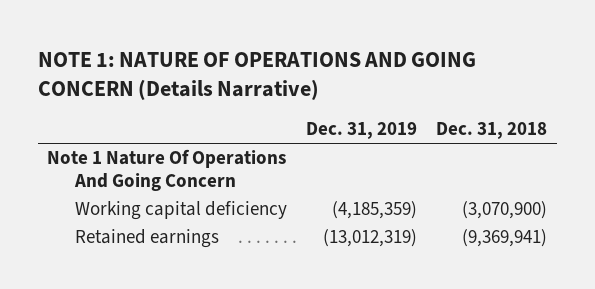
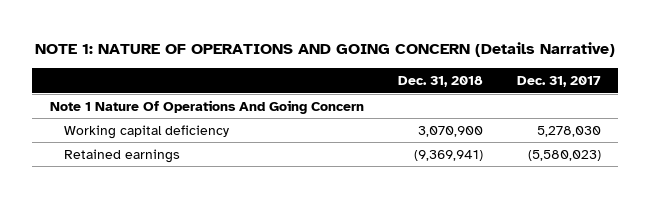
- | Dec. 31, 2019 | Dec. 31, 2018
+ | Dec. 31, 2018 | Dec. 31, 2017
- Working capital deficiency | (4,185,359) | (3,070,900)
+ Working capital deficiency | 3,070,900 | 5,278,030

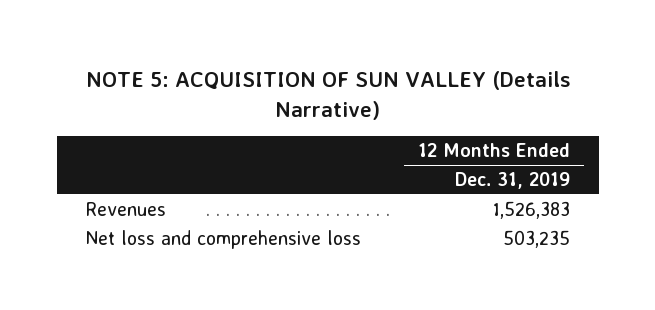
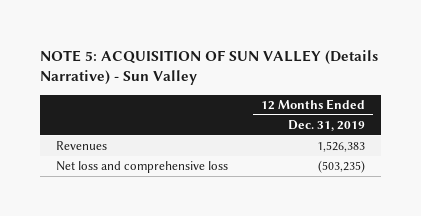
- NOTE 5: ACQUISITION OF SUN VALLEY (Details Narrative)
+ NOTE 5: ACQUISITION OF SUN VALLEY (Details Narrative) - Sun Valley
- Net loss and comprehensive loss | 503,235
+ Net loss and comprehensive loss | (503,235)

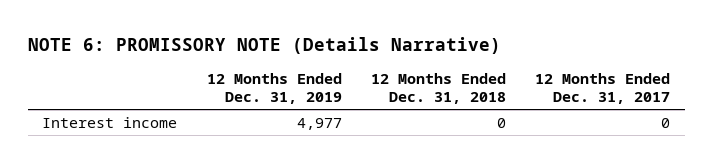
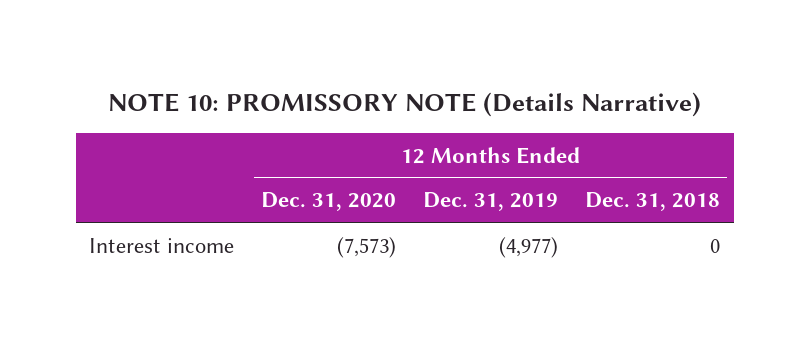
- NOTE 6: PROMISSORY NOTE (Details Narrative)
+ NOTE 10: PROMISSORY NOTE (Details Narrative)
- | 12 Months Ended Dec. 31, 2019 | 12 Months Ended Dec. 31, 2018 | 12 Months Ended Dec. 31, 2017
+ | 12 Months Ended Dec. 31, 2020 | 12 Months Ended Dec. 31, 2019 | 12 Months Ended Dec. 31, 2018
- Interest income | 4,977 | 0 | 0
+ Interest income | (7,573) | (4,977) | 0

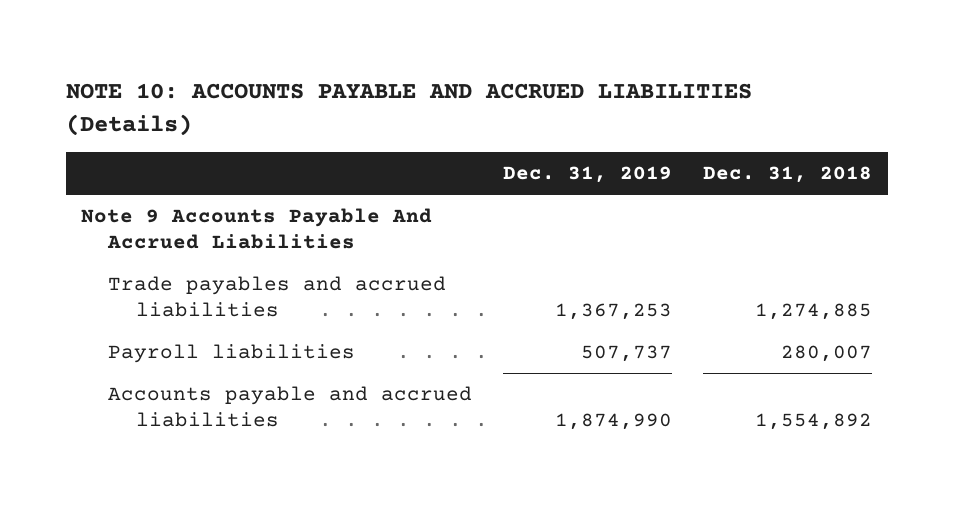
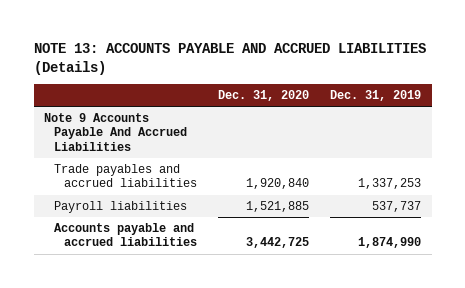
- NOTE 10: ACCOUNTS PAYABLE AND ACCRUED LIABILITIES (Details)
+ NOTE 13: ACCOUNTS PAYABLE AND ACCRUED LIABILITIES (Details)
- | Dec. 31, 2019 | Dec. 31, 2018
+ | Dec. 31, 2020 | Dec. 31, 2019
- Trade payables and accrued liabilities | 1,367,253 | 1,274,885
- Payroll liabilities | 507,737 | 280,007
+ Trade payables and accrued liabilities | 1,920,840 | 1,337,253
+ Payroll liabilities | 1,521,885 | 537,737

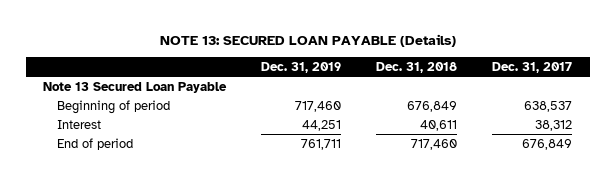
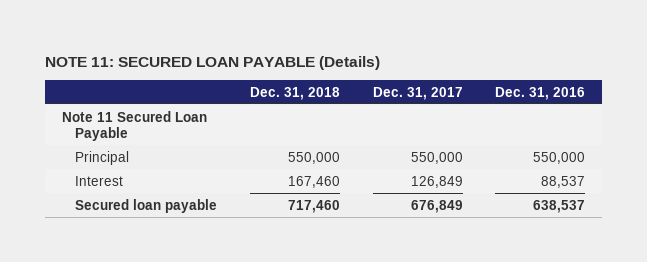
- NOTE 13: SECURED LOAN PAYABLE (Details)
+ NOTE 11: SECURED LOAN PAYABLE (Details)
- | Dec. 31, 2019 | Dec. 31, 2018 | Dec. 31, 2017
+ | Dec. 31, 2018 | Dec. 31, 2017 | Dec. 31, 2016
- Note 13 Secured Loan Payable
- Beginning of period | 717,460 | 676,849 | 638,537
- Interest | 44,251 | 40,611 | 38,312
- End of period | 761,711 | 717,460 | 676,849
+ Note 11 Secured Loan Payable
+ Principal | 550,000 | 550,000 | 550,000
+ Interest | 167,460 | 126,849 | 88,537
+ Secured loan payable | 717,460 | 676,849 | 638,537

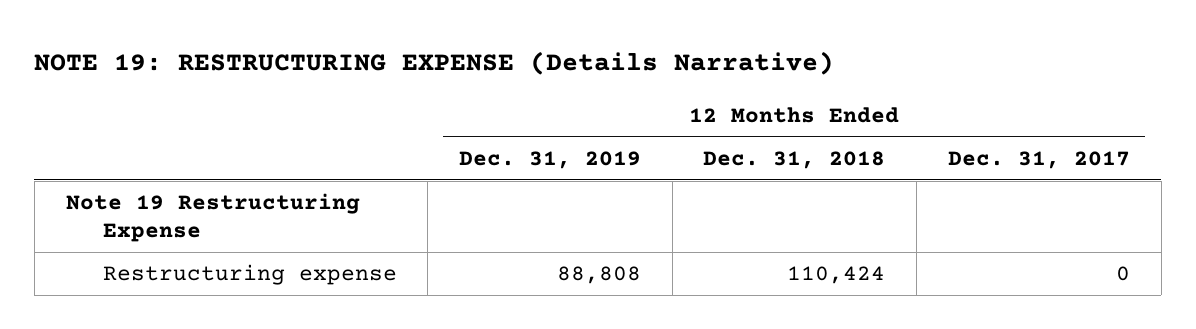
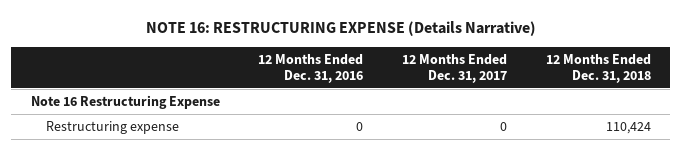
- NOTE 19: RESTRUCTURING EXPENSE (Details Narrative)
+ NOTE 16: RESTRUCTURING EXPENSE (Details Narrative)
- | 12 Months Ended Dec. 31, 2019 | 12 Months Ended Dec. 31, 2018 | 12 Months Ended Dec. 31, 2017
+ | 12 Months Ended Dec. 31, 2016 | 12 Months Ended Dec. 31, 2017 | 12 Months Ended Dec. 31, 2018
- Note 19 Restructuring Expense
+ Note 16 Restructuring Expense

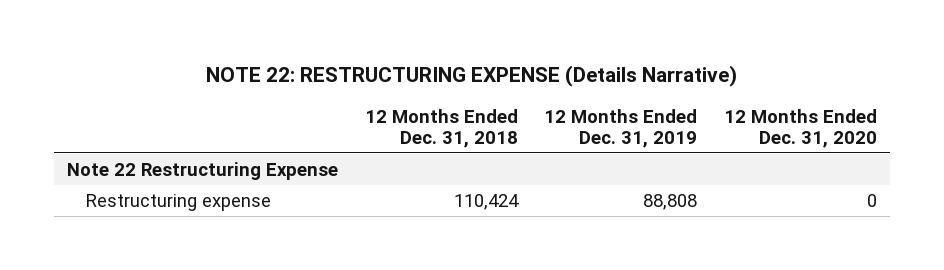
- NOTE 16: RESTRUCTURING EXPENSE (Details Narrative)
+ NOTE 22: RESTRUCTURING EXPENSE (Details Narrative)
- | 12 Months Ended Dec. 31, 2016 | 12 Months Ended Dec. 31, 2017 | 12 Months Ended Dec. 31, 2018
+ | 12 Months Ended Dec. 31, 2018 | 12 Months Ended Dec. 31, 2019 | 12 Months Ended Dec. 31, 2020
- Note 16 Restructuring Expense
+ Note 22 Restructuring Expense

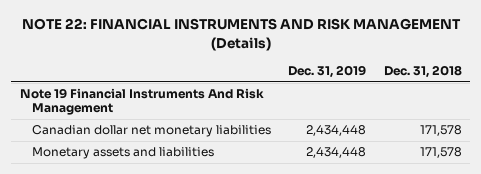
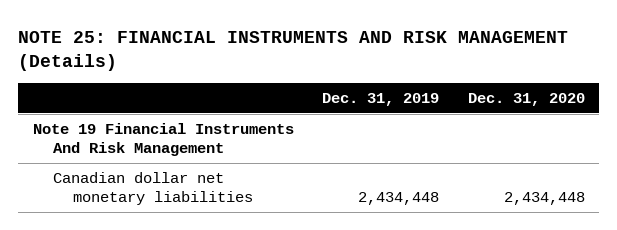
- NOTE 22: FINANCIAL INSTRUMENTS AND RISK MANAGEMENT (Details)
+ NOTE 25: FINANCIAL INSTRUMENTS AND RISK MANAGEMENT (Details)
- | Dec. 31, 2019 | Dec. 31, 2018
+ | Dec. 31, 2019 | Dec. 31, 2020
- Monetary assets and liabilities | 2,434,448 | 171,578

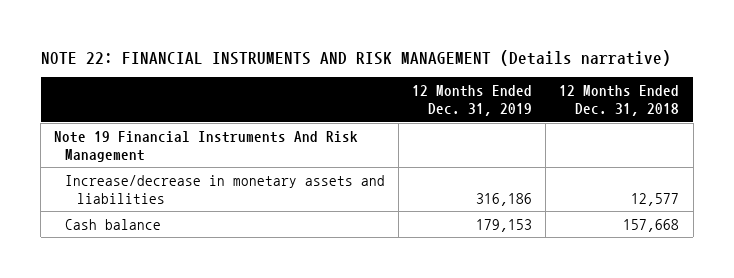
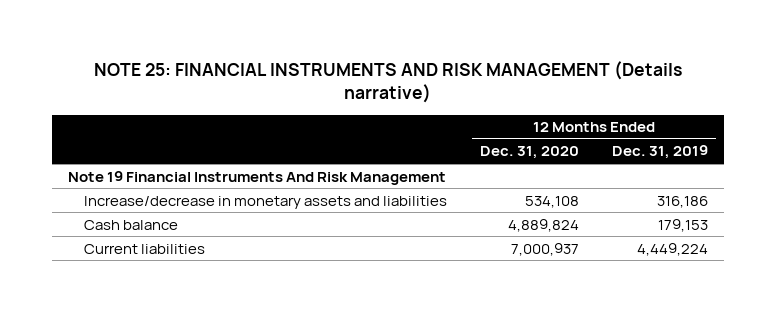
- NOTE 22: FINANCIAL INSTRUMENTS AND RISK MANAGEMENT (Details narrative)
+ NOTE 25: FINANCIAL INSTRUMENTS AND RISK MANAGEMENT (Details narrative)
- | 12 Months Ended Dec. 31, 2019 | 12 Months Ended Dec. 31, 2018
+ | 12 Months Ended Dec. 31, 2020 | 12 Months Ended Dec. 31, 2019
+ Current liabilities | 7,000,937 | 4,449,224

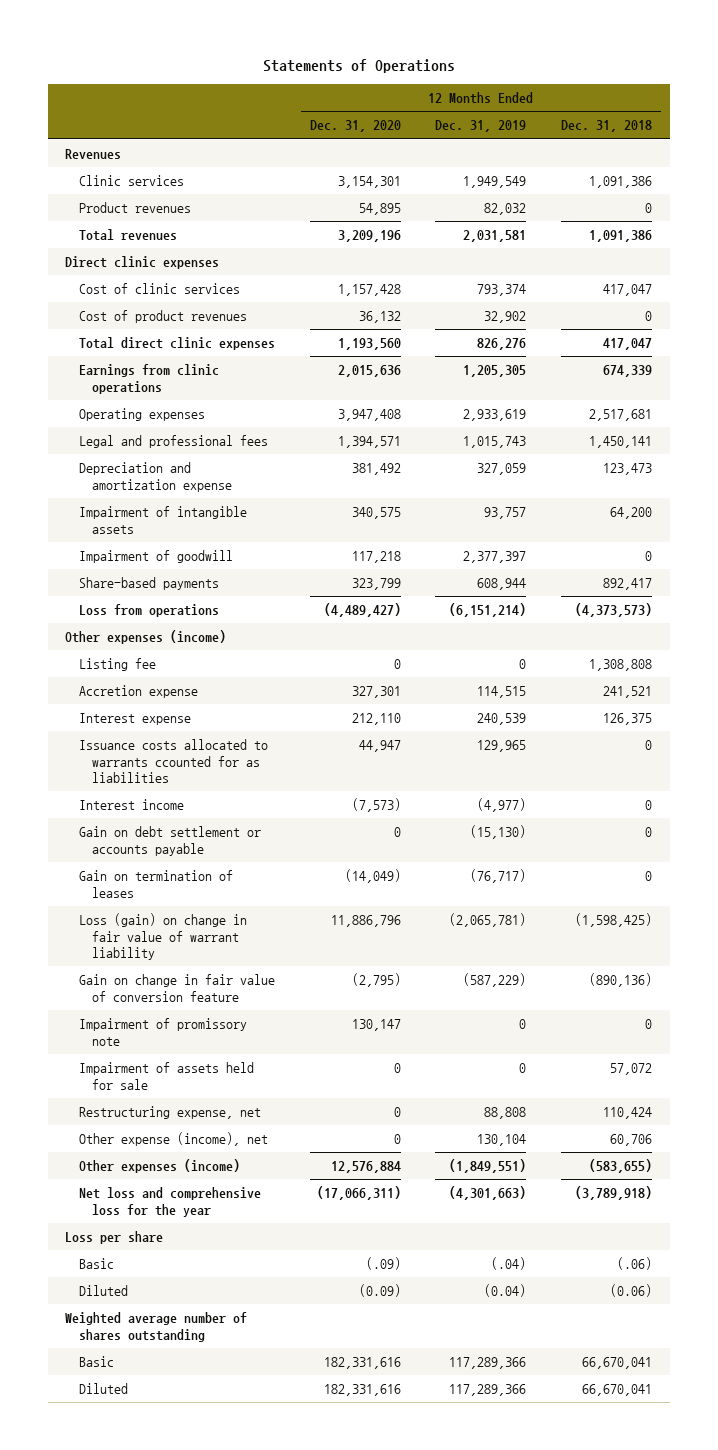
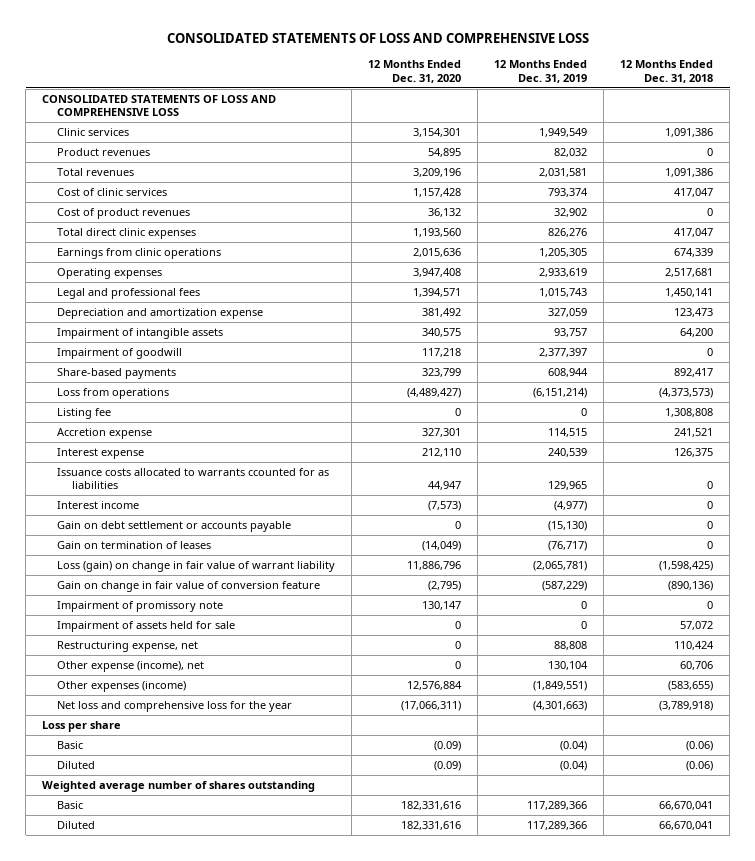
- Statements of Operations
+ CONSOLIDATED STATEMENTS OF LOSS AND COMPREHENSIVE LOSS
- Revenues
+ CONSOLIDATED STATEMENTS OF LOSS AND COMPREHENSIVE LOSS
- Direct clinic expenses
- Other expenses (income)
- Basic | (.09) | (.04) | (.06)
+ Basic | (0.09) | (0.04) | (0.06)

